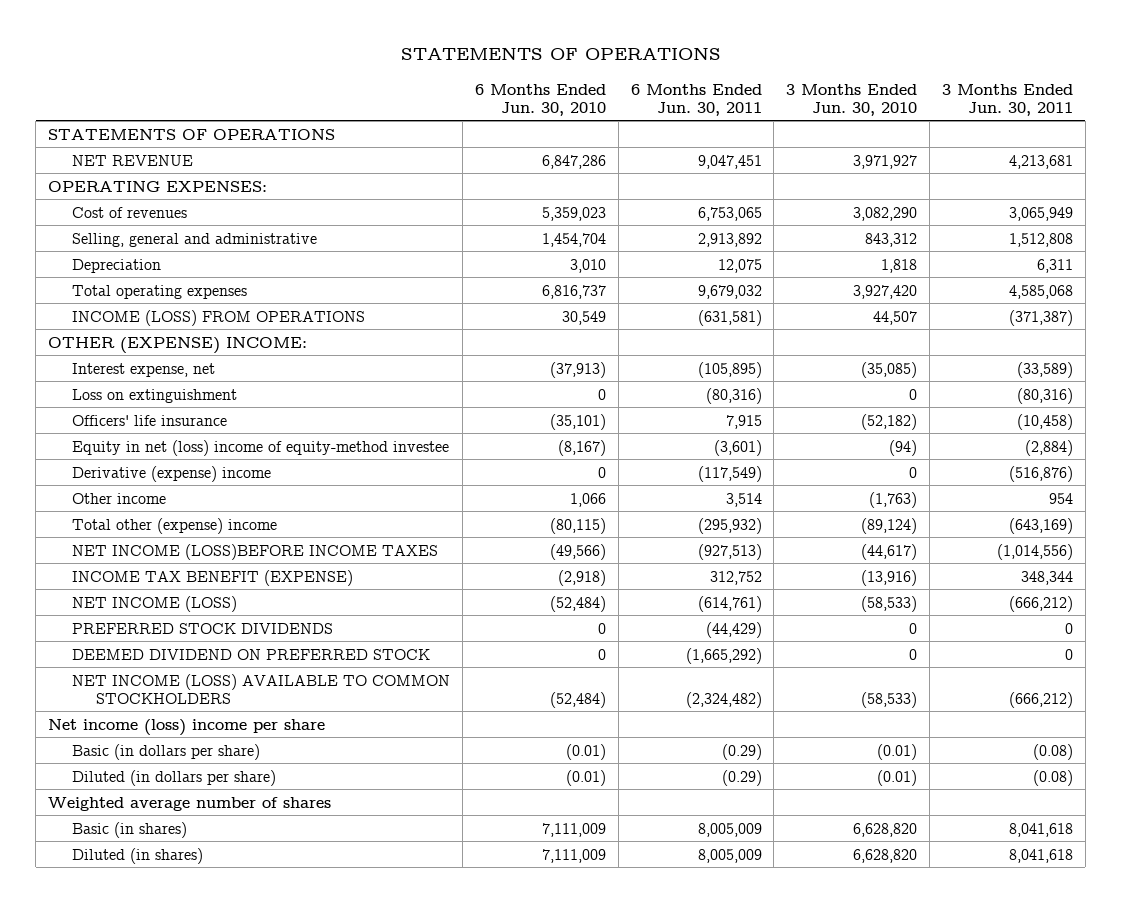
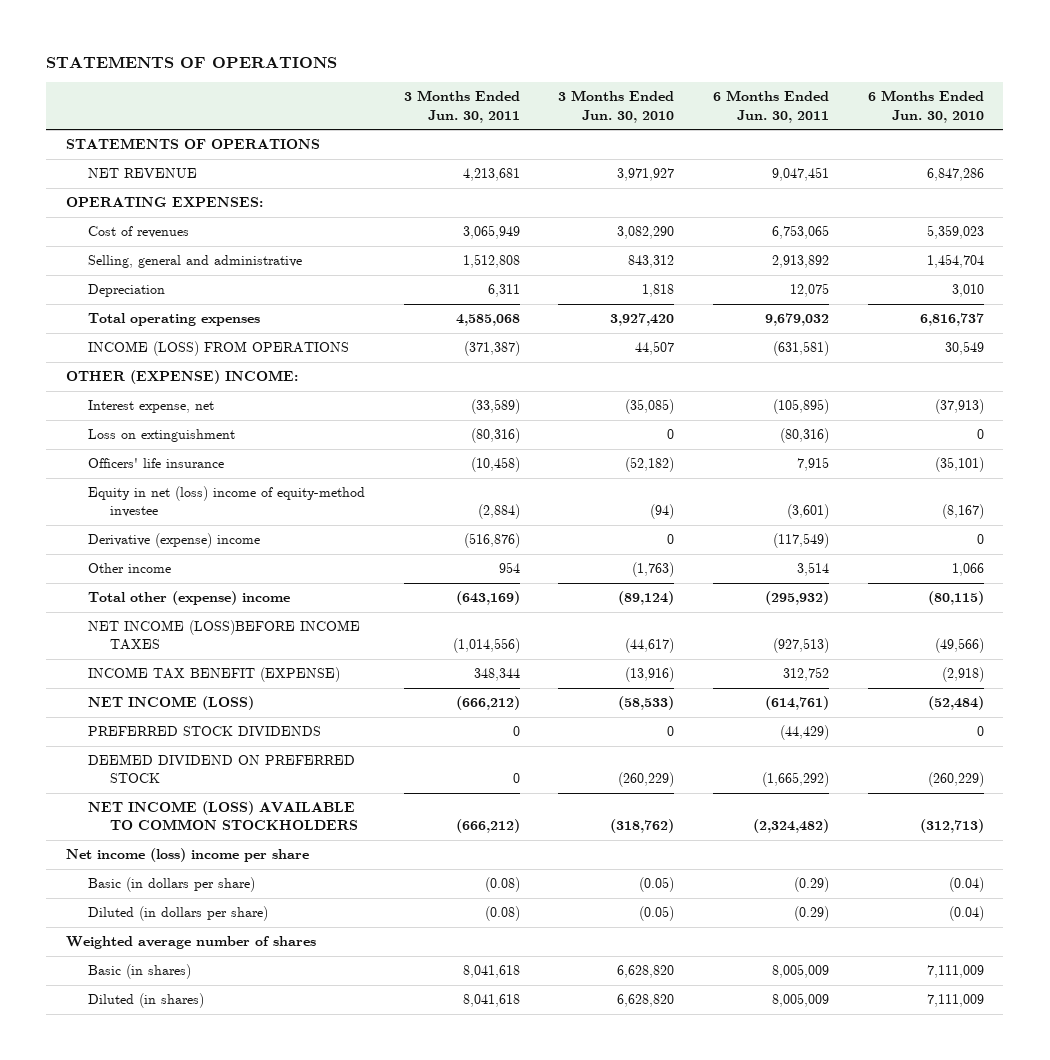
- | 6 Months Ended Jun. 30, 2010 | 6 Months Ended Jun. 30, 2011 | 3 Months Ended Jun. 30, 2010 | 3 Months Ended Jun. 30, 2011
+ | 3 Months Ended Jun. 30, 2011 | 3 Months Ended Jun. 30, 2010 | 6 Months Ended Jun. 30, 2011 | 6 Months Ended Jun. 30, 2010
- DEEMED DIVIDEND ON PREFERRED STOCK | 0 | (1,665,292) | 0 | 0
- NET INCOME (LOSS) AVAILABLE TO COMMON STOCKHOLDERS | (52,484) | (2,324,482) | (58,533) | (666,212)
+ DEEMED DIVIDEND ON PREFERRED STOCK | 0 | (260,229) | (1,665,292) | (260,229)
+ NET INCOME (LOSS) AVAILABLE TO COMMON STOCKHOLDERS | (666,212) | (318,762) | (2,324,482) | (312,713)
- Basic (in dollars per share) | (0.01) | (0.29) | (0.01) | (0.08)
- Diluted (in dollars per share) | (0.01) | (0.29) | (0.01) | (0.08)
+ Basic (in dollars per share) | (0.08) | (0.05) | (0.29) | (0.04)
+ Diluted (in dollars per share) | (0.08) | (0.05) | (0.29) | (0.04)

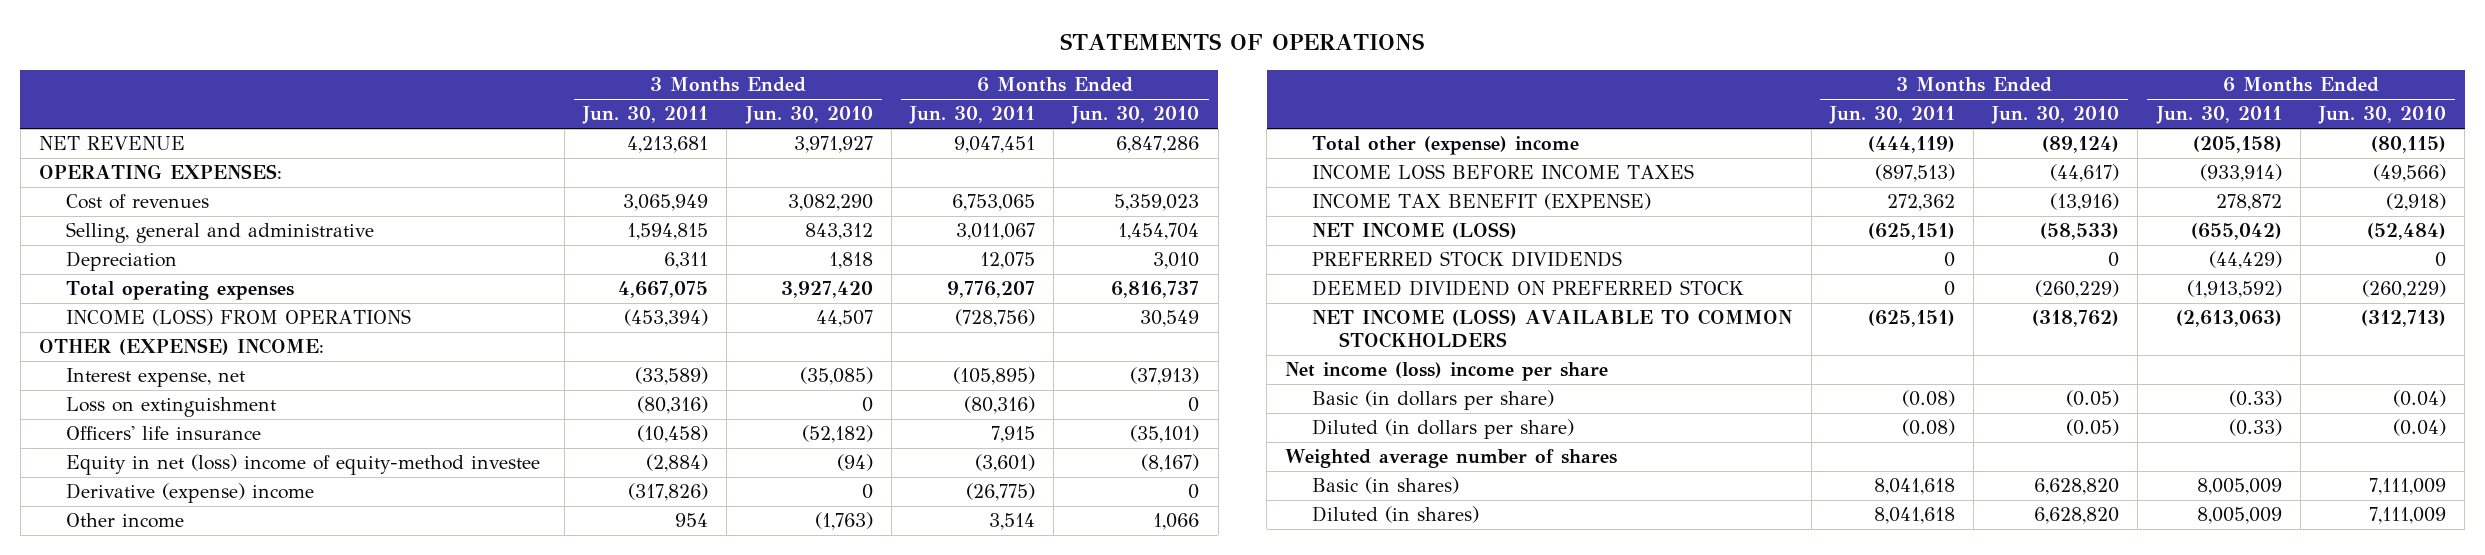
- STATEMENTS OF OPERATIONS
- Selling, general and administrative | 1,512,808 | 843,312 | 2,913,892 | 1,454,704
+ Selling, general and administrative | 1,594,815 | 843,312 | 3,011,067 | 1,454,704
- Total operating expenses | 4,585,068 | 3,927,420 | 9,679,032 | 6,816,737
- INCOME (LOSS) FROM OPERATIONS | (371,387) | 44,507 | (631,581) | 30,549
+ Total operating expenses | 4,667,075 | 3,927,420 | 9,776,207 | 6,816,737
+ INCOME (LOSS) FROM OPERATIONS | (453,394) | 44,507 | (728,756) | 30,549
- Derivative (expense) income | (516,876) | 0 | (117,549) | 0
+ Derivative (expense) income | (317,826) | 0 | (26,775) | 0
- Total other (expense) income | (643,169) | (89,124) | (295,932) | (80,115)
- NET INCOME (LOSS)BEFORE INCOME TAXES | (1,014,556) | (44,617) | (927,513) | (49,566)
- INCOME TAX BENEFIT (EXPENSE) | 348,344 | (13,916) | 312,752 | (2,918)
- NET INCOME (LOSS) | (666,212) | (58,533) | (614,761) | (52,484)
+ Total other (expense) income | (444,119) | (89,124) | (205,158) | (80,115)
+ INCOME LOSS BEFORE INCOME TAXES | (897,513) | (44,617) | (933,914) | (49,566)
+ INCOME TAX BENEFIT (EXPENSE) | 272,362 | (13,916) | 278,872 | (2,918)
+ NET INCOME (LOSS) | (625,151) | (58,533) | (655,042) | (52,484)
- DEEMED DIVIDEND ON PREFERRED STOCK | 0 | (260,229) | (1,665,292) | (260,229)
- NET INCOME (LOSS) AVAILABLE TO COMMON STOCKHOLDERS | (666,212) | (318,762) | (2,324,482) | (312,713)
+ DEEMED DIVIDEND ON PREFERRED STOCK | 0 | (260,229) | (1,913,592) | (260,229)
+ NET INCOME (LOSS) AVAILABLE TO COMMON STOCKHOLDERS | (625,151) | (318,762) | (2,613,063) | (312,713)
- Basic (in dollars per share) | (0.08) | (0.05) | (0.29) | (0.04)
- Diluted (in dollars per share) | (0.08) | (0.05) | (0.29) | (0.04)
+ Basic (in dollars per share) | (0.08) | (0.05) | (0.33) | (0.04)
+ Diluted (in dollars per share) | (0.08) | (0.05) | (0.33) | (0.04)

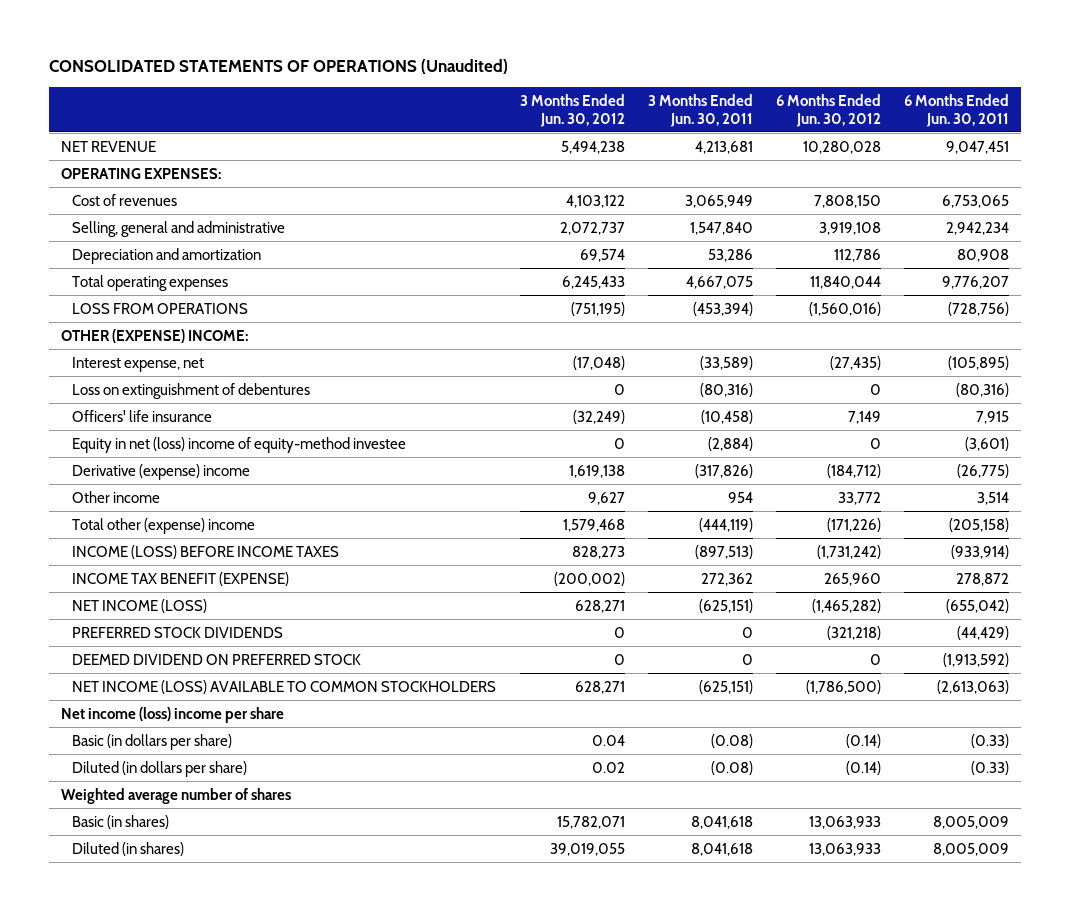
- STATEMENTS OF OPERATIONS
+ CONSOLIDATED STATEMENTS OF OPERATIONS (Unaudited)
- | 3 Months Ended Jun. 30, 2011 | 3 Months Ended Jun. 30, 2010 | 6 Months Ended Jun. 30, 2011 | 6 Months Ended Jun. 30, 2010
+ | 3 Months Ended Jun. 30, 2012 | 3 Months Ended Jun. 30, 2011 | 6 Months Ended Jun. 30, 2012 | 6 Months Ended Jun. 30, 2011
- Selling, general and administrative | 1,594,815 | 843,312 | 3,011,067 | 1,454,704
- Depreciation | 6,311 | 1,818 | 12,075 | 3,010
+ Selling, general and administrative | 2,072,737 | 1,547,840 | 3,919,108 | 2,942,234
+ Depreciation and amortization | 69,574 | 53,286 | 112,786 | 80,908
- INCOME (LOSS) FROM OPERATIONS | (453,394) | 44,507 | (728,756) | 30,549
+ LOSS FROM OPERATIONS | (751,195) | (453,394) | (1,560,016) | (728,756)
- Loss on extinguishment | (80,316) | 0 | (80,316) | 0
+ Loss on extinguishment of debentures | 0 | (80,316) | 0 | (80,316)
- INCOME LOSS BEFORE INCOME TAXES | (897,513) | (44,617) | (933,914) | (49,566)
+ INCOME (LOSS) BEFORE INCOME TAXES | 828,273 | (897,513) | (1,731,242) | (933,914)

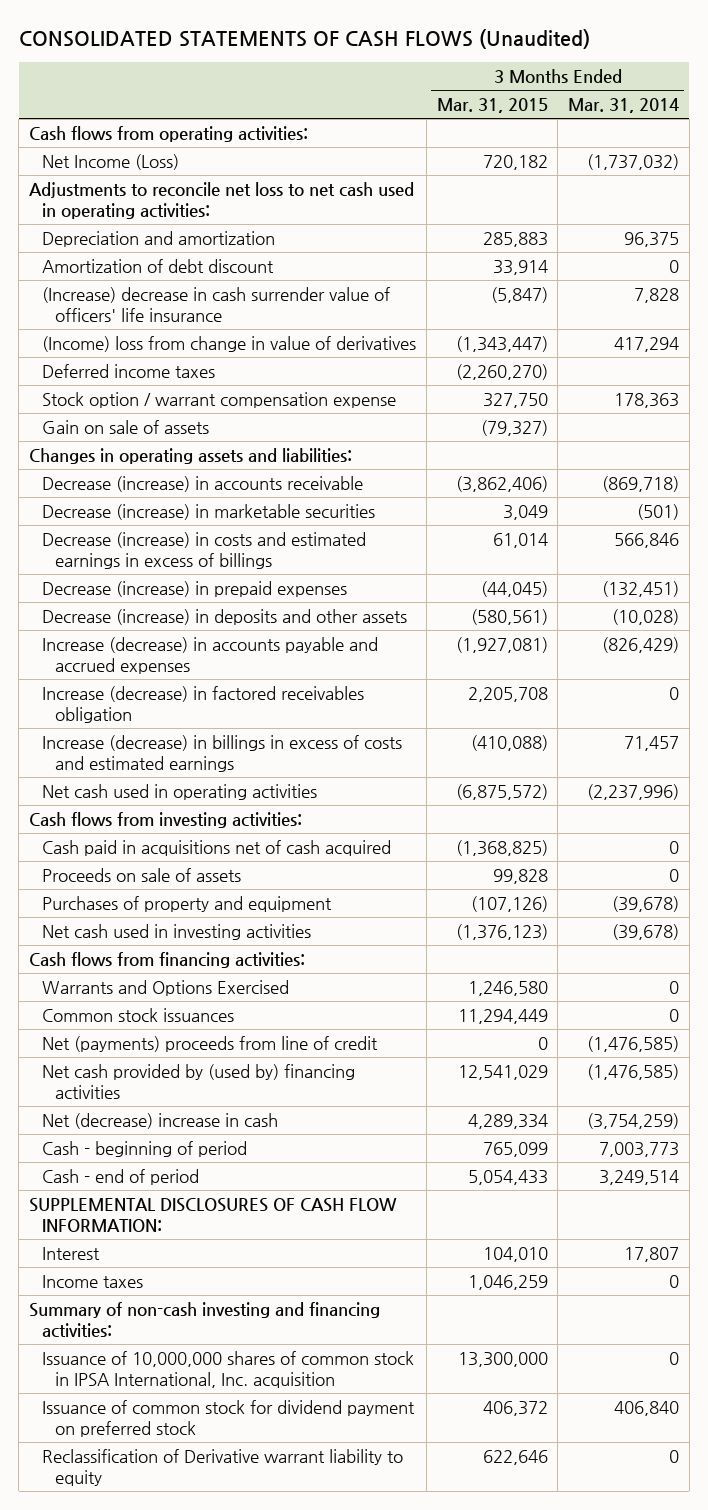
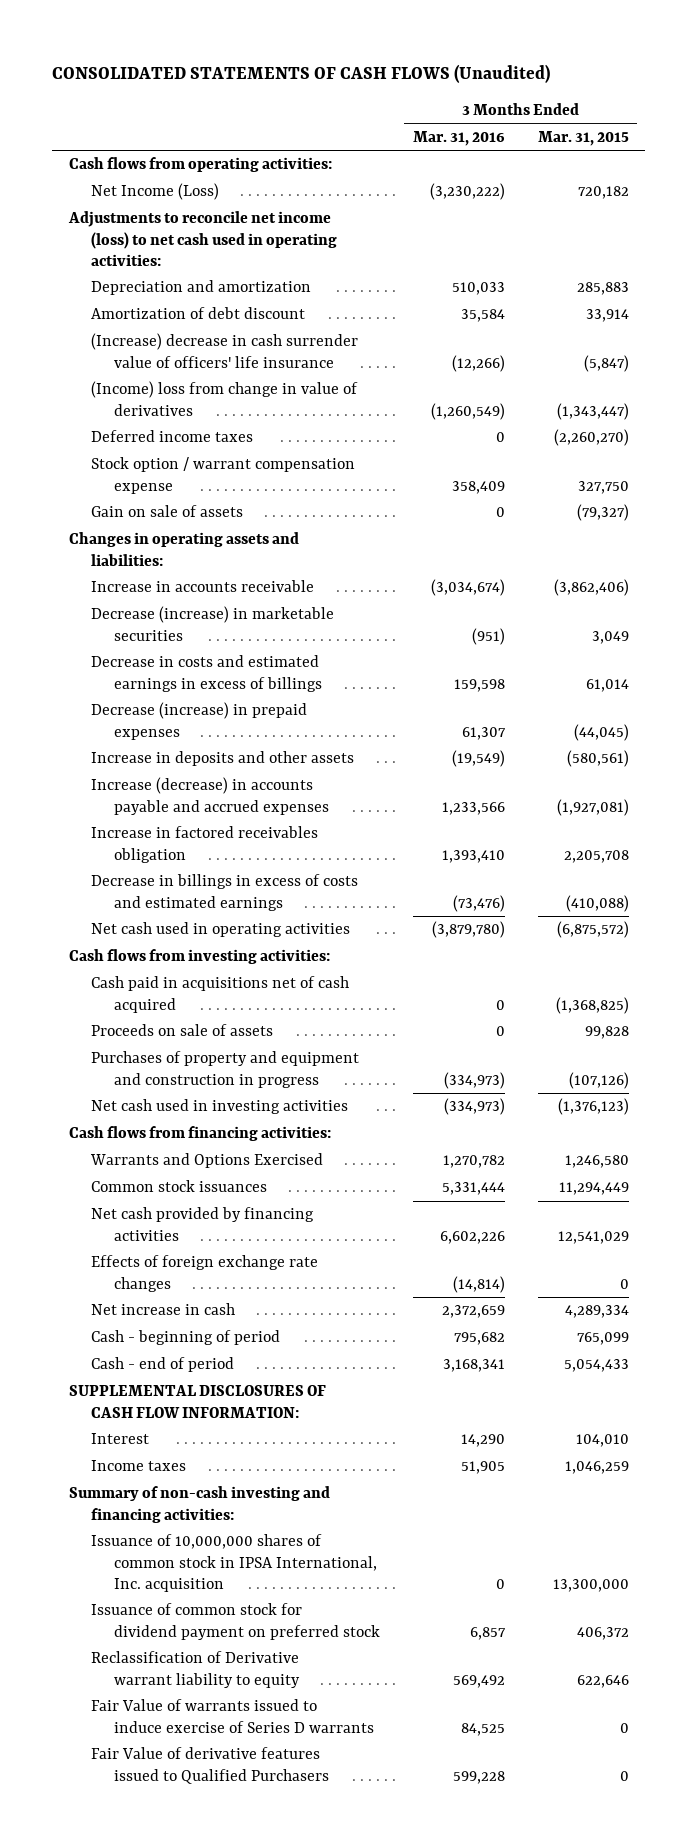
- | 3 Months Ended Mar. 31, 2015 | 3 Months Ended Mar. 31, 2014
+ | 3 Months Ended Mar. 31, 2016 | 3 Months Ended Mar. 31, 2015
- Adjustments to reconcile net loss to net cash used in operating activities:
+ Adjustments to reconcile net income (loss) to net cash used in operating activities:
- Decrease (increase) in accounts receivable | (3,862,406) | (869,718)
+ Increase in accounts receivable | (3,034,674) | (3,862,406)
- Decrease (increase) in costs and estimated earnings in excess of billings | 61,014 | 566,846
+ Decrease in costs and estimated earnings in excess of billings | 159,598 | 61,014
- Decrease (increase) in deposits and other assets | (580,561) | (10,028)
+ Increase in deposits and other assets | (19,549) | (580,561)
- Increase (decrease) in factored receivables obligation | 2,205,708 | 0
- Increase (decrease) in billings in excess of costs and estimated earnings | (410,088) | 71,457
+ Increase in factored receivables obligation | 1,393,410 | 2,205,708
+ Decrease in billings in excess of costs and estimated earnings | (73,476) | (410,088)
- Purchases of property and equipment | (107,126) | (39,678)
+ Purchases of property and equipment and construction in progress | (334,973) | (107,126)
- Net (payments) proceeds from line of credit | 0 | (1,476,585)
- Net cash provided by (used by) financing activities | 12,541,029 | (1,476,585)
- Net (decrease) increase in cash | 4,289,334 | (3,754,259)
+ Net cash provided by financing activities | 6,602,226 | 12,541,029
+ Effects of foreign exchange rate changes | (14,814) | 0
+ Net increase in cash | 2,372,659 | 4,289,334
+ Fair Value of warrants issued to induce exercise of Series D warrants | 84,525 | 0
+ Fair Value of derivative features issued to Qualified Purchasers | 599,228 | 0

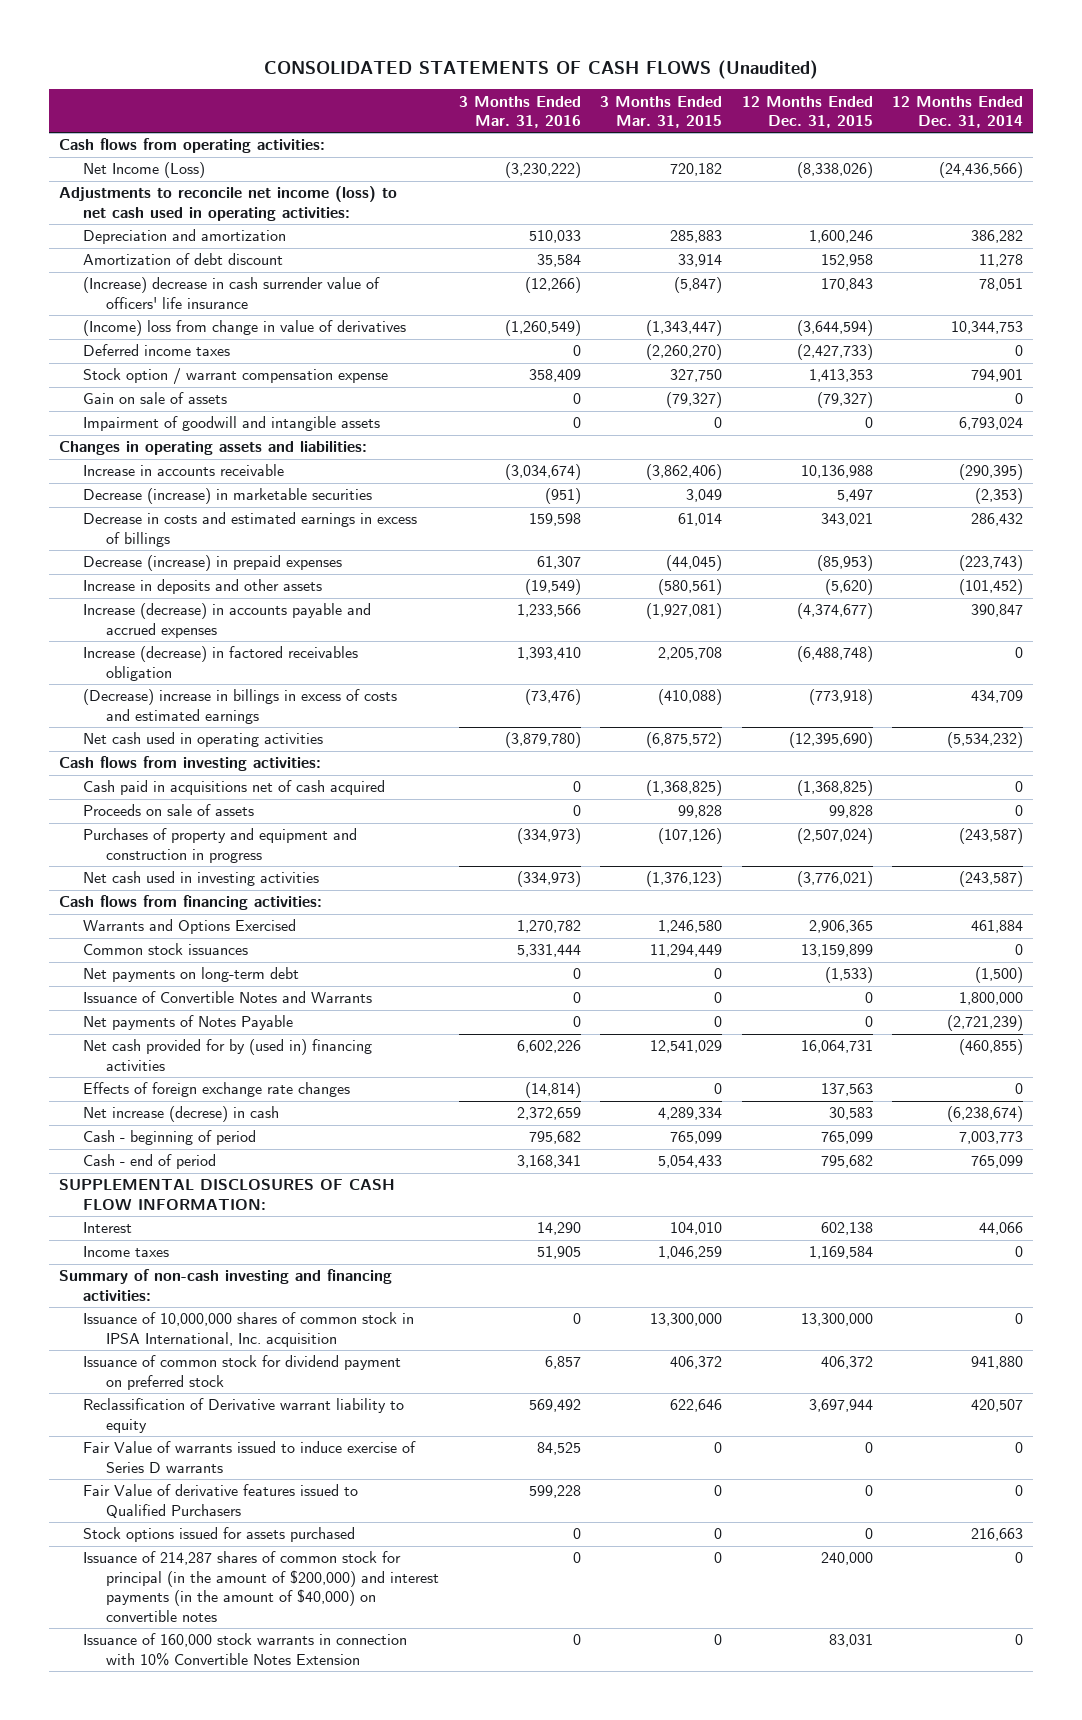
- | 3 Months Ended Mar. 31, 2016 | 3 Months Ended Mar. 31, 2015
+ | 3 Months Ended Mar. 31, 2016 | 3 Months Ended Mar. 31, 2015 | 12 Months Ended Dec. 31, 2015 | 12 Months Ended Dec. 31, 2014
+ Impairment of goodwill and intangible assets | 0 | 0 | 0 | 6,793,024
- Increase in factored receivables obligation | 1,393,410 | 2,205,708
- Decrease in billings in excess of costs and estimated earnings | (73,476) | (410,088)
+ Increase (decrease) in factored receivables obligation | 1,393,410 | 2,205,708 | (6,488,748) | 0
+ (Decrease) increase in billings in excess of costs and estimated earnings | (73,476) | (410,088) | (773,918) | 434,709
- Net cash provided by financing activities | 6,602,226 | 12,541,029
+ Net payments on long-term debt | 0 | 0 | (1,533) | (1,500)
+ Issuance of Convertible Notes and Warrants | 0 | 0 | 0 | 1,800,000
+ Net payments of Notes Payable | 0 | 0 | 0 | (2,721,239)
+ Net cash provided for by (used in) financing activities | 6,602,226 | 12,541,029 | 16,064,731 | (460,855)
- Net increase in cash | 2,372,659 | 4,289,334
+ Net increase (decrese) in cash | 2,372,659 | 4,289,334 | 30,583 | (6,238,674)
+ Stock options issued for assets purchased | 0 | 0 | 0 | 216,663
+ Issuance of 214,287 shares of common stock for principal (in the amount of $200,000) and interest payments (in the amount of $40,000) on convertible notes | 0 | 0 | 240,000 | 0
+ Issuance of 160,000 stock warrants in connection with 10% Convertible Notes Extension | 0 | 0 | 83,031 | 0

